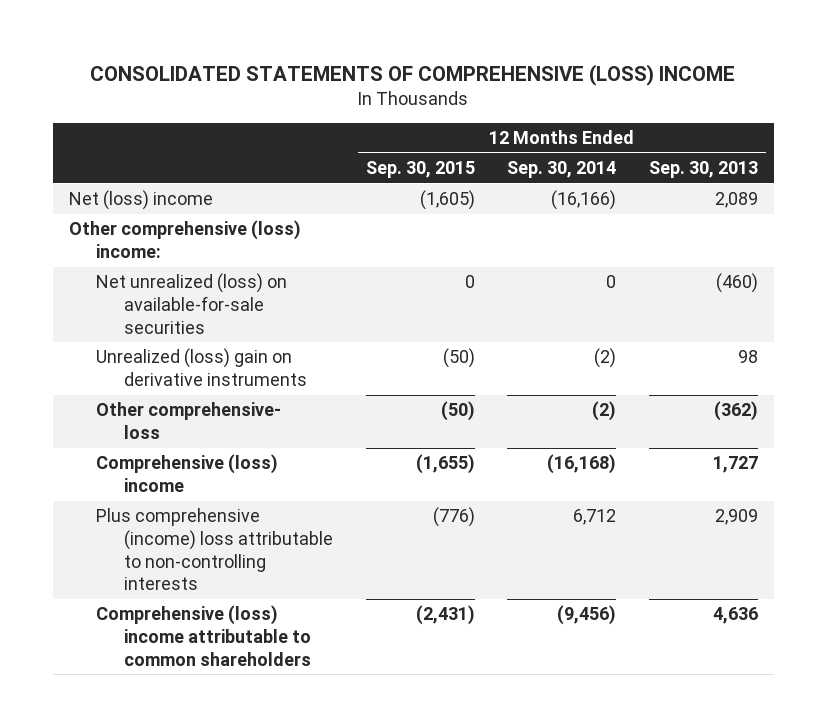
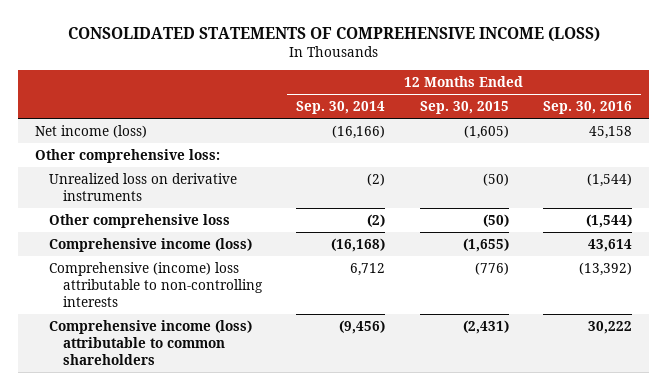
- CONSOLIDATED STATEMENTS OF COMPREHENSIVE (LOSS) INCOME
+ CONSOLIDATED STATEMENTS OF COMPREHENSIVE INCOME (LOSS)
- | 12 Months Ended Sep. 30, 2015 | 12 Months Ended Sep. 30, 2014 | 12 Months Ended Sep. 30, 2013
+ | 12 Months Ended Sep. 30, 2014 | 12 Months Ended Sep. 30, 2015 | 12 Months Ended Sep. 30, 2016
- Net (loss) income | (1,605) | (16,166) | 2,089
- Other comprehensive (loss) income:
- Net unrealized (loss) on available-for-sale securities | 0 | 0 | (460)
- Unrealized (loss) gain on derivative instruments | (50) | (2) | 98
- Other comprehensive- loss | (50) | (2) | (362)
- Comprehensive (loss) income | (1,655) | (16,168) | 1,727
- Plus comprehensive (income) loss attributable to non-controlling interests | (776) | 6,712 | 2,909
- Comprehensive (loss) income attributable to common shareholders | (2,431) | (9,456) | 4,636
+ Net income (loss) | (16,166) | (1,605) | 45,158
+ Other comprehensive loss:
+ Unrealized loss on derivative instruments | (2) | (50) | (1,544)
+ Other comprehensive loss | (2) | (50) | (1,544)
+ Comprehensive income (loss) | (16,168) | (1,655) | 43,614
+ Comprehensive (income) loss attributable to non-controlling interests | 6,712 | (776) | (13,392)
+ Comprehensive income (loss) attributable to common shareholders | (9,456) | (2,431) | 30,222

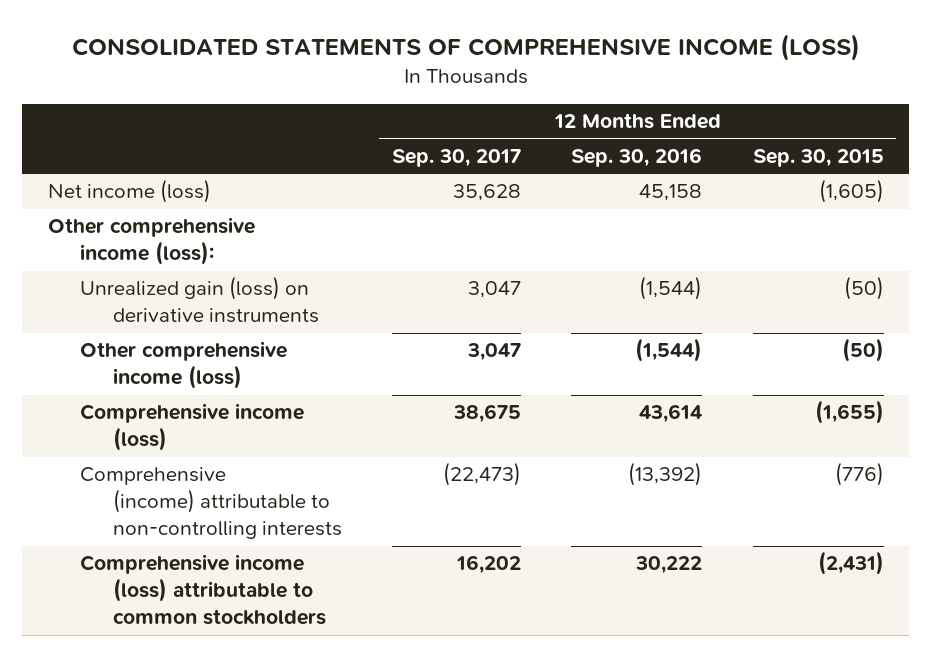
- | 12 Months Ended Sep. 30, 2014 | 12 Months Ended Sep. 30, 2015 | 12 Months Ended Sep. 30, 2016
+ | 12 Months Ended Sep. 30, 2017 | 12 Months Ended Sep. 30, 2016 | 12 Months Ended Sep. 30, 2015
- Other comprehensive loss:
- Unrealized loss on derivative instruments | (2) | (50) | (1,544)
- Other comprehensive loss | (2) | (50) | (1,544)
+ Other comprehensive income (loss):
+ Unrealized gain (loss) on derivative instruments | 3,047 | (1,544) | (50)
+ Other comprehensive income (loss) | 3,047 | (1,544) | (50)
- Comprehensive (income) loss attributable to non-controlling interests | 6,712 | (776) | (13,392)
- Comprehensive income (loss) attributable to common shareholders | (9,456) | (2,431) | 30,222
+ Comprehensive (income) attributable to non-controlling interests | (22,473) | (13,392) | (776)
+ Comprehensive income (loss) attributable to common stockholders | 16,202 | 30,222 | (2,431)

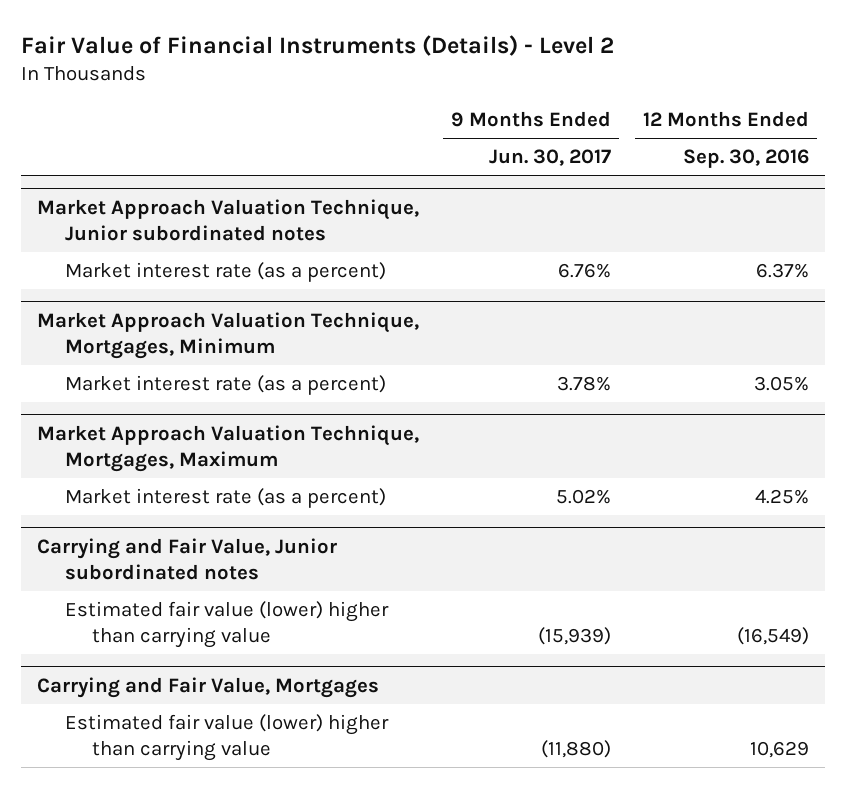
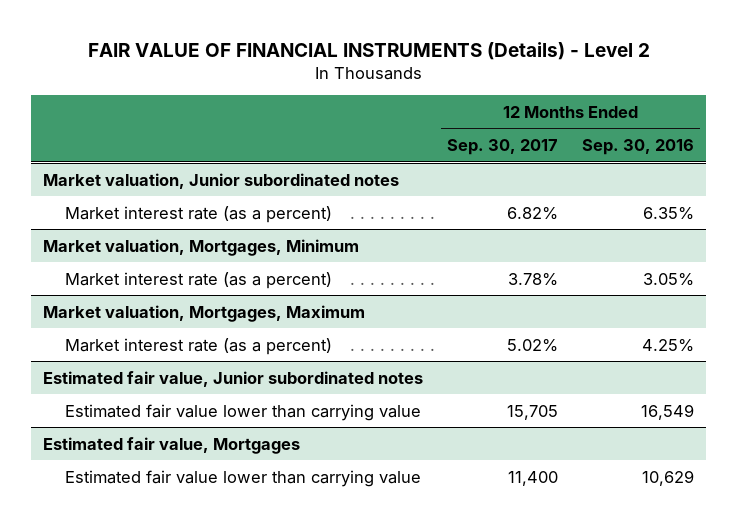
- Fair Value of Financial Instruments (Details) - Level 2
+ FAIR VALUE OF FINANCIAL INSTRUMENTS (Details) - Level 2
- | 9 Months Ended Jun. 30, 2017 | 12 Months Ended Sep. 30, 2016
+ | 12 Months Ended Sep. 30, 2017 | 12 Months Ended Sep. 30, 2016
- Market Approach Valuation Technique, Junior subordinated notes
- Market interest rate (as a percent) | 6.76% | 6.37%
- Market Approach Valuation Technique, Mortgages, Minimum
+ Market valuation, Junior subordinated notes
+ Market interest rate (as a percent) | 6.82% | 6.35%
+ Market valuation, Mortgages, Minimum
- Market Approach Valuation Technique, Mortgages, Maximum
+ Market valuation, Mortgages, Maximum
- Carrying and Fair Value, Junior subordinated notes
- Estimated fair value (lower) higher than carrying value | (15,939) | (16,549)
- Carrying and Fair Value, Mortgages
- Estimated fair value (lower) higher than carrying value | (11,880) | 10,629
+ Estimated fair value, Junior subordinated notes
+ Estimated fair value lower than carrying value | 15,705 | 16,549
+ Estimated fair value, Mortgages
+ Estimated fair value lower than carrying value | 11,400 | 10,629

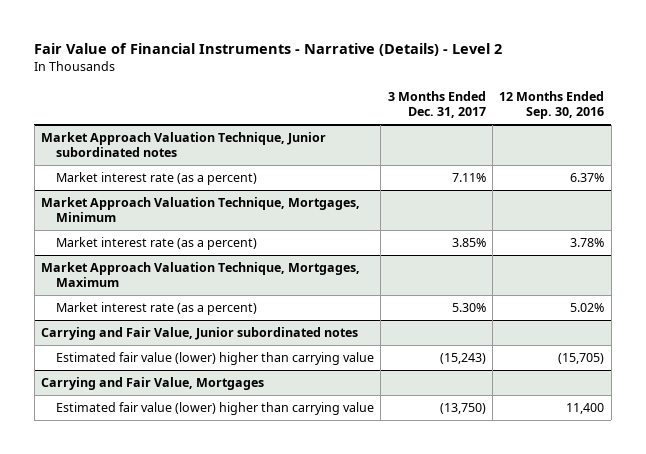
- FAIR VALUE OF FINANCIAL INSTRUMENTS (Details) - Level 2
+ Fair Value of Financial Instruments - Narrative (Details) - Level 2
- | 12 Months Ended Sep. 30, 2017 | 12 Months Ended Sep. 30, 2016
+ | 3 Months Ended Dec. 31, 2017 | 12 Months Ended Sep. 30, 2016
- Market valuation, Junior subordinated notes
- Market interest rate (as a percent) | 6.82% | 6.35%
- Market valuation, Mortgages, Minimum
- Market interest rate (as a percent) | 3.78% | 3.05%
- Market valuation, Mortgages, Maximum
- Market interest rate (as a percent) | 5.02% | 4.25%
- Estimated fair value, Junior subordinated notes
- Estimated fair value lower than carrying value | 15,705 | 16,549
- Estimated fair value, Mortgages
- Estimated fair value lower than carrying value | 11,400 | 10,629
+ Market Approach Valuation Technique, Junior subordinated notes
+ Market interest rate (as a percent) | 7.11% | 6.37%
+ Market Approach Valuation Technique, Mortgages, Minimum
+ Market interest rate (as a percent) | 3.85% | 3.78%
+ Market Approach Valuation Technique, Mortgages, Maximum
+ Market interest rate (as a percent) | 5.30% | 5.02%
+ Carrying and Fair Value, Junior subordinated notes
+ Estimated fair value (lower) higher than carrying value | (15,243) | (15,705)
+ Carrying and Fair Value, Mortgages
+ Estimated fair value (lower) higher than carrying value | (13,750) | 11,400

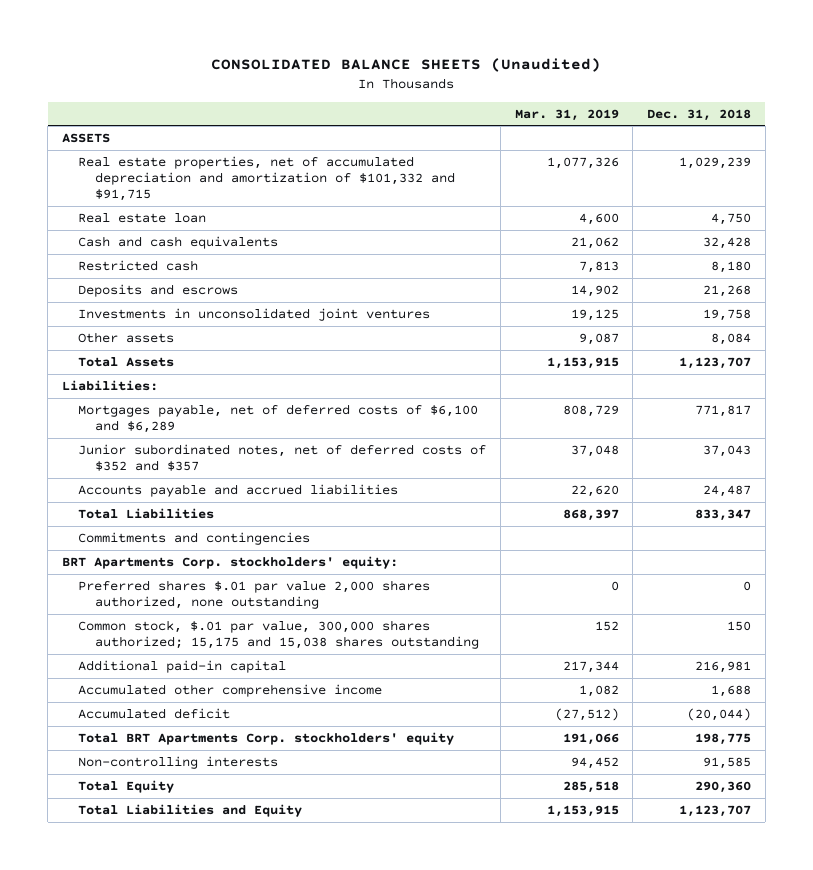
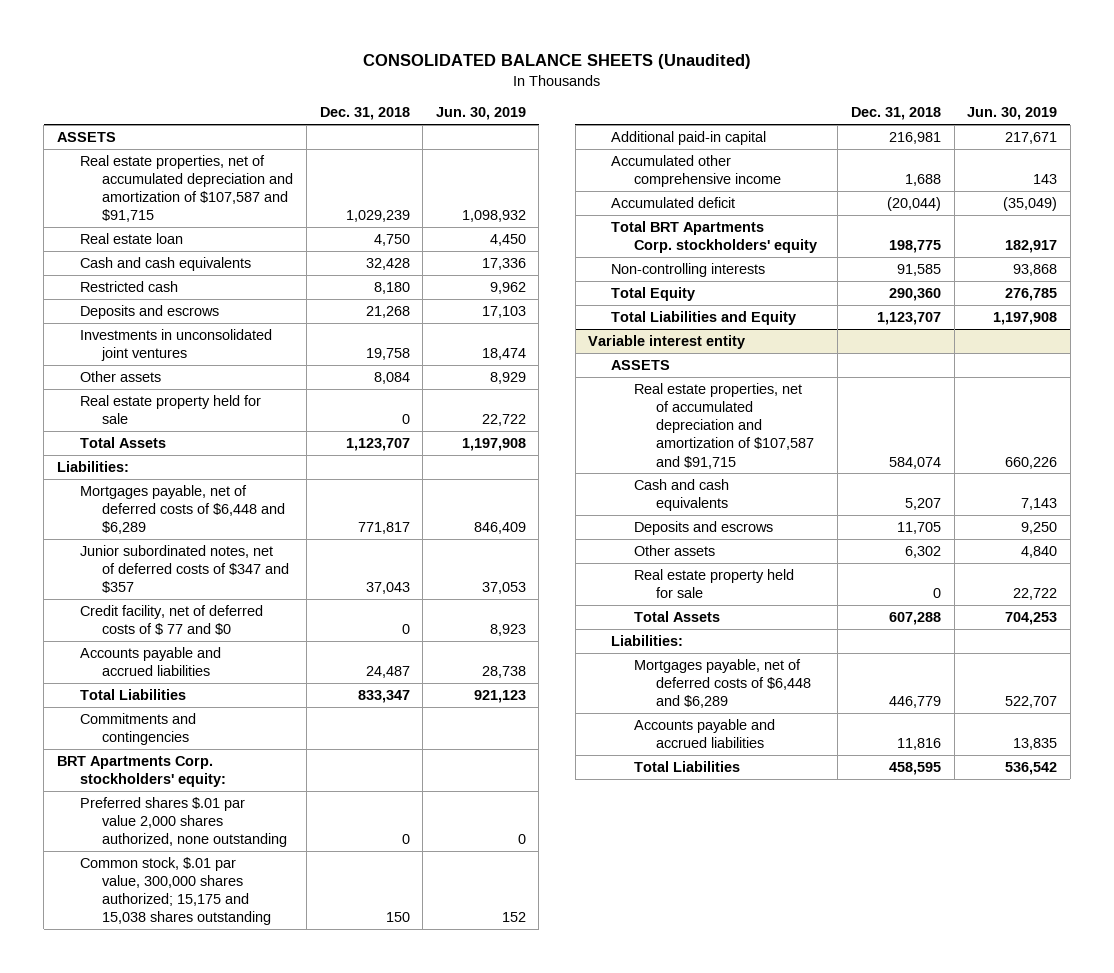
- | Mar. 31, 2019 | Dec. 31, 2018
+ | Dec. 31, 2018 | Jun. 30, 2019
- Real estate properties, net of accumulated depreciation and amortization of $101,332 and $91,715 | 1,077,326 | 1,029,239
+ Real estate properties, net of accumulated depreciation and amortization of $107,587 and $91,715 | 1,029,239 | 1,098,932
+ Real estate property held for sale | 0 | 22,722
- Mortgages payable, net of deferred costs of $6,100 and $6,289 | 808,729 | 771,817
- Junior subordinated notes, net of deferred costs of $352 and $357 | 37,048 | 37,043
+ Mortgages payable, net of deferred costs of $6,448 and $6,289 | 771,817 | 846,409
+ Junior subordinated notes, net of deferred costs of $347 and $357 | 37,043 | 37,053
+ Credit facility, net of deferred costs of $ 77 and $0 | 0 | 8,923
+ Variable interest entity
+ ASSETS
+ Real estate properties, net of accumulated depreciation and amortization of $107,587 and $91,715 | 584,074 | 660,226
+ Cash and cash equivalents | 5,207 | 7,143
+ Deposits and escrows | 11,705 | 9,250
+ Other assets | 6,302 | 4,840
+ Real estate property held for sale | 0 | 22,722
+ Total Assets | 607,288 | 704,253
+ Liabilities:
+ Mortgages payable, net of deferred costs of $6,448 and $6,289 | 446,779 | 522,707
+ Accounts payable and accrued liabilities | 11,816 | 13,835
+ Total Liabilities | 458,595 | 536,542

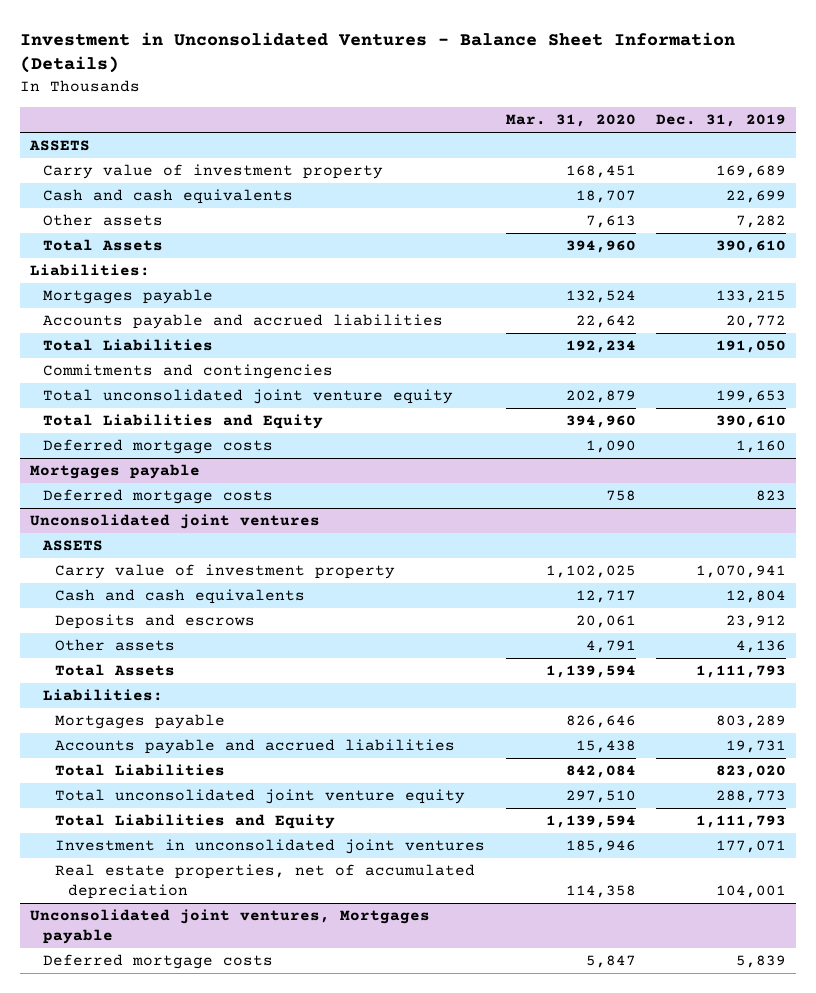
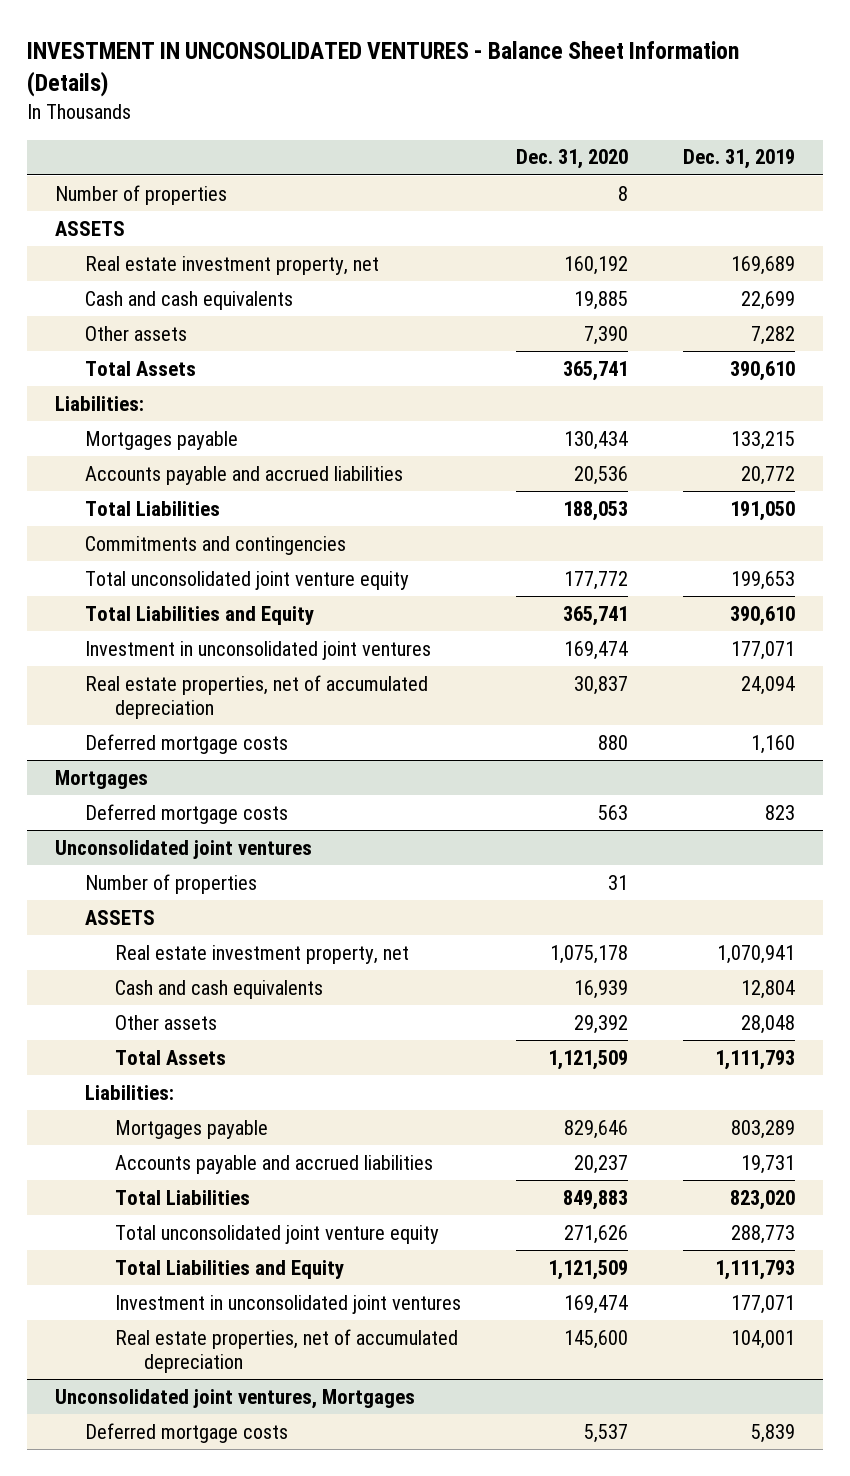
- Investment in Unconsolidated Ventures - Balance Sheet Information (Details)
+ INVESTMENT IN UNCONSOLIDATED VENTURES - Balance Sheet Information (Details)
- | Mar. 31, 2020 | Dec. 31, 2019
+ | Dec. 31, 2020 | Dec. 31, 2019
+ Number of properties | 8 |
- Carry value of investment property | 168,451 | 169,689
+ Real estate investment property, net | 160,192 | 169,689
+ Investment in unconsolidated joint ventures | 169,474 | 177,071
+ Real estate properties, net of accumulated depreciation | 30,837 | 24,094
- Mortgages payable
+ Mortgages
@ Unconsolidated joint ventures
+ Number of properties | 31 |
- Carry value of investment property | 1,102,025 | 1,070,941
+ Real estate investment property, net | 1,075,178 | 1,070,941
- Deposits and escrows | 20,061 | 23,912
- Other assets | 4,791 | 4,136
+ Other assets | 29,392 | 28,048
- Unconsolidated joint ventures, Mortgages payable
+ Unconsolidated joint ventures, Mortgages

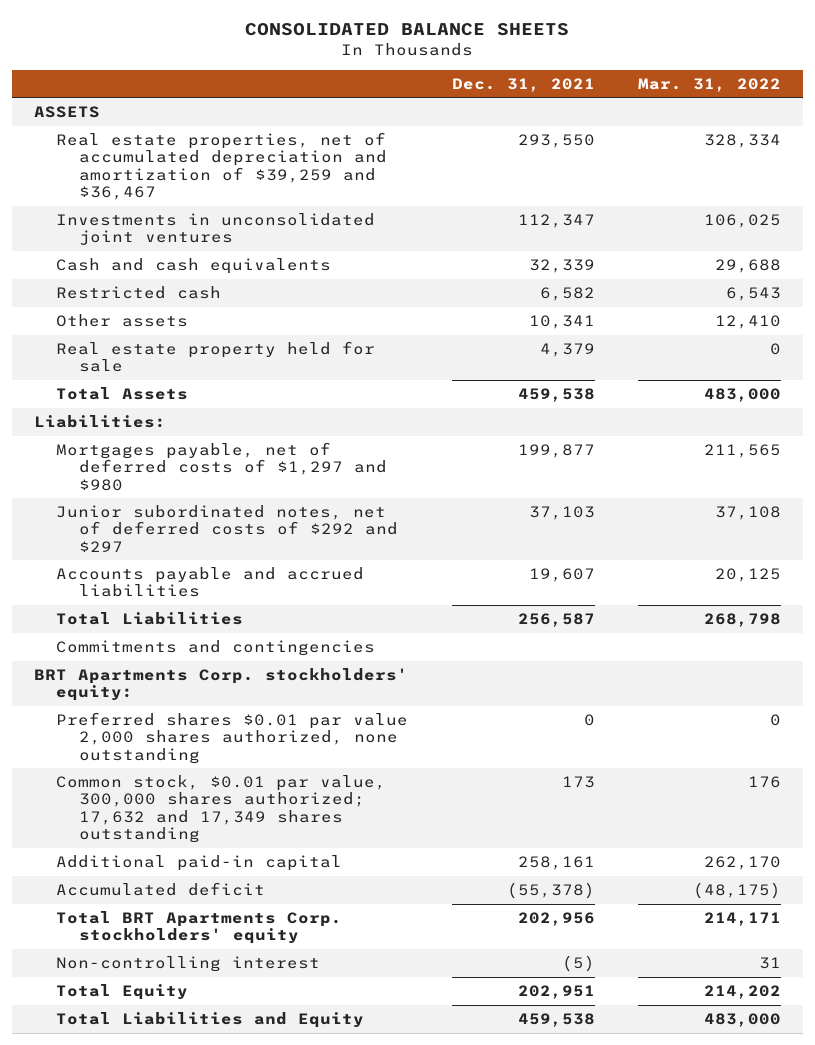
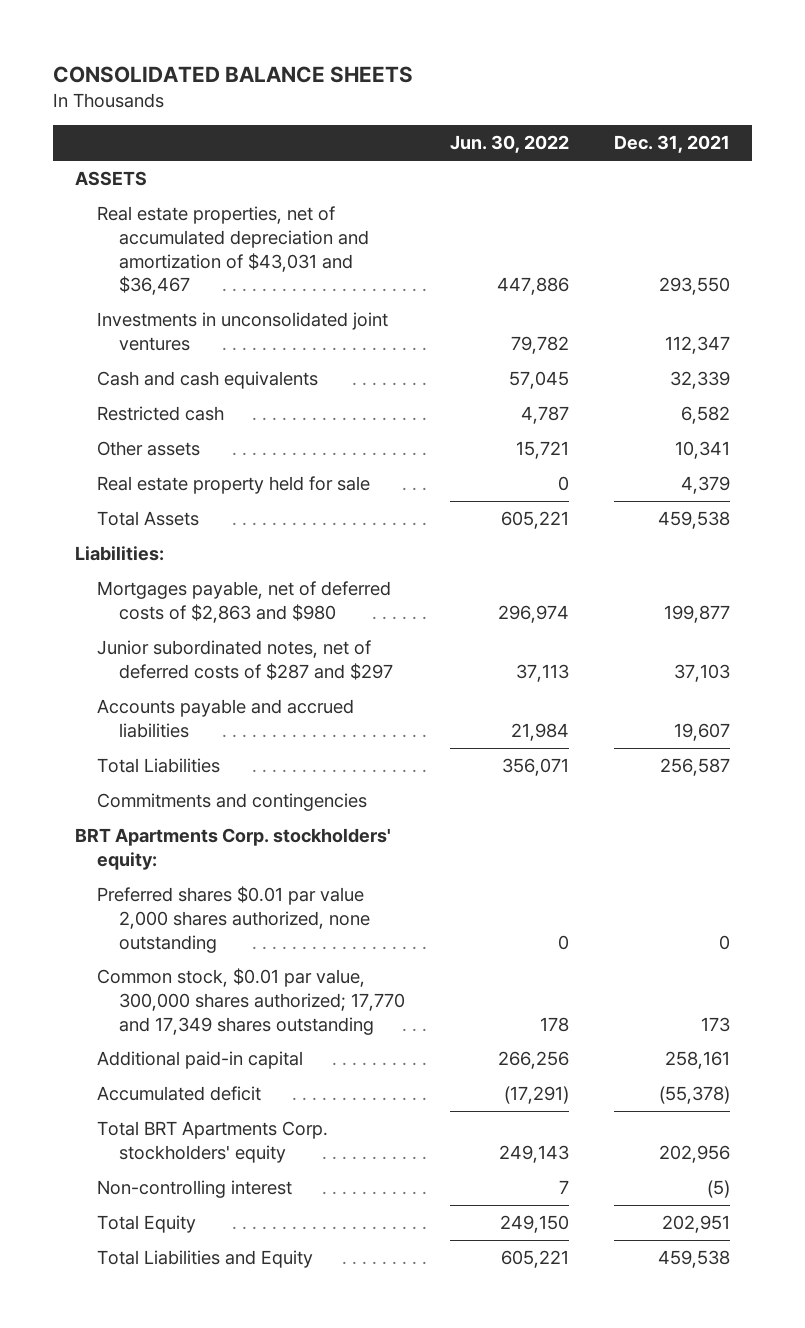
- | Dec. 31, 2021 | Mar. 31, 2022
+ | Jun. 30, 2022 | Dec. 31, 2021
- Real estate properties, net of accumulated depreciation and amortization of $39,259 and $36,467 | 293,550 | 328,334
+ Real estate properties, net of accumulated depreciation and amortization of $43,031 and $36,467 | 447,886 | 293,550
- Mortgages payable, net of deferred costs of $1,297 and $980 | 199,877 | 211,565
- Junior subordinated notes, net of deferred costs of $292 and $297 | 37,103 | 37,108
+ Mortgages payable, net of deferred costs of $2,863 and $980 | 296,974 | 199,877
+ Junior subordinated notes, net of deferred costs of $287 and $297 | 37,113 | 37,103
- Common stock, $0.01 par value, 300,000 shares authorized; 17,632 and 17,349 shares outstanding | 173 | 176
+ Common stock, $0.01 par value, 300,000 shares authorized; 17,770 and 17,349 shares outstanding | 178 | 173

